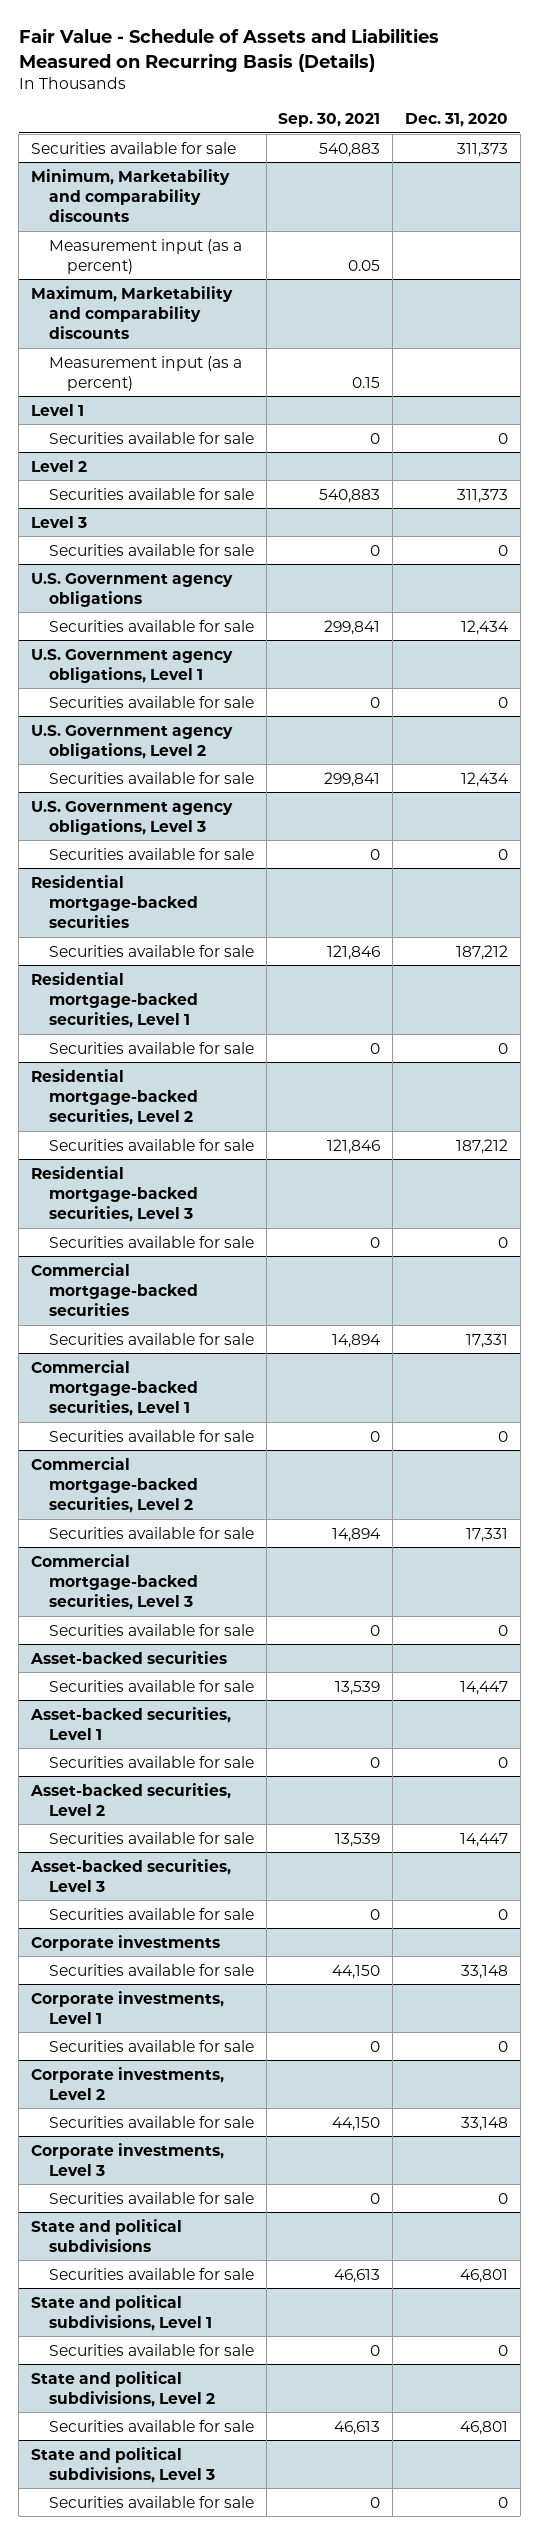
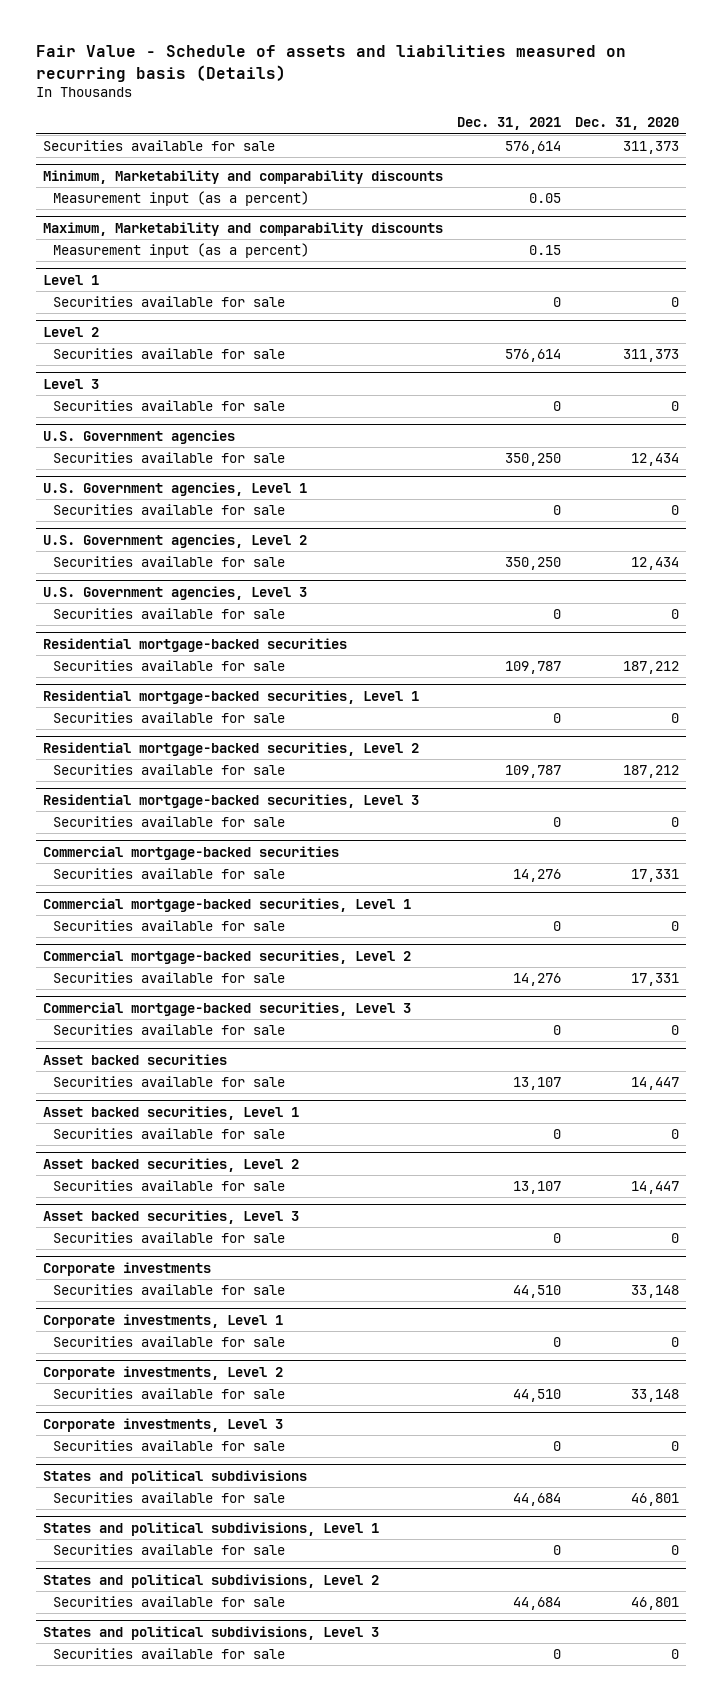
- Fair Value - Schedule of Assets and Liabilities Measured on Recurring Basis (Details)
+ Fair Value - Schedule of assets and liabilities measured on recurring basis (Details)
- | Sep. 30, 2021 | Dec. 31, 2020
+ | Dec. 31, 2021 | Dec. 31, 2020
- U.S. Government agency obligations
+ U.S. Government agencies
- U.S. Government agency obligations, Level 1
+ U.S. Government agencies, Level 1
- U.S. Government agency obligations, Level 2
+ U.S. Government agencies, Level 2
- U.S. Government agency obligations, Level 3
+ U.S. Government agencies, Level 3
- Asset-backed securities
+ Asset backed securities
- Asset-backed securities, Level 1
+ Asset backed securities, Level 1
- Asset-backed securities, Level 2
+ Asset backed securities, Level 2
- Asset-backed securities, Level 3
+ Asset backed securities, Level 3
- State and political subdivisions
+ States and political subdivisions
- State and political subdivisions, Level 1
+ States and political subdivisions, Level 1
- State and political subdivisions, Level 2
+ States and political subdivisions, Level 2
- State and political subdivisions, Level 3
+ States and political subdivisions, Level 3

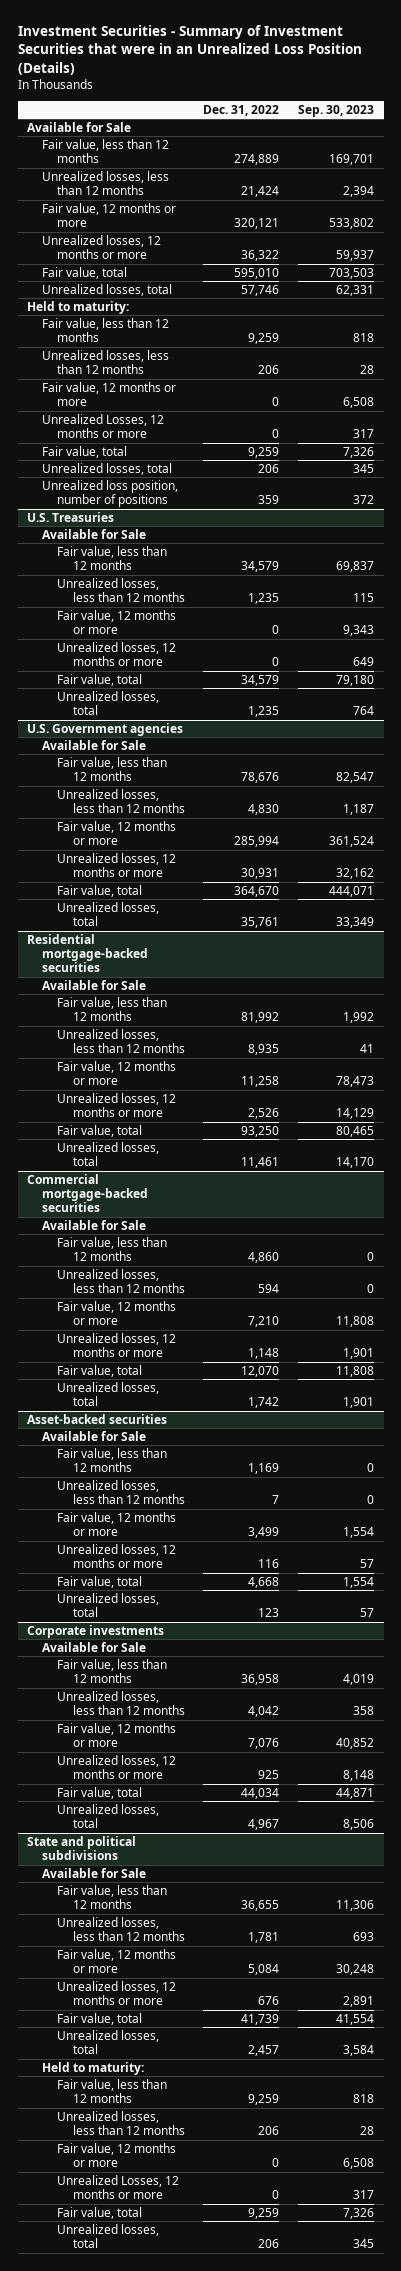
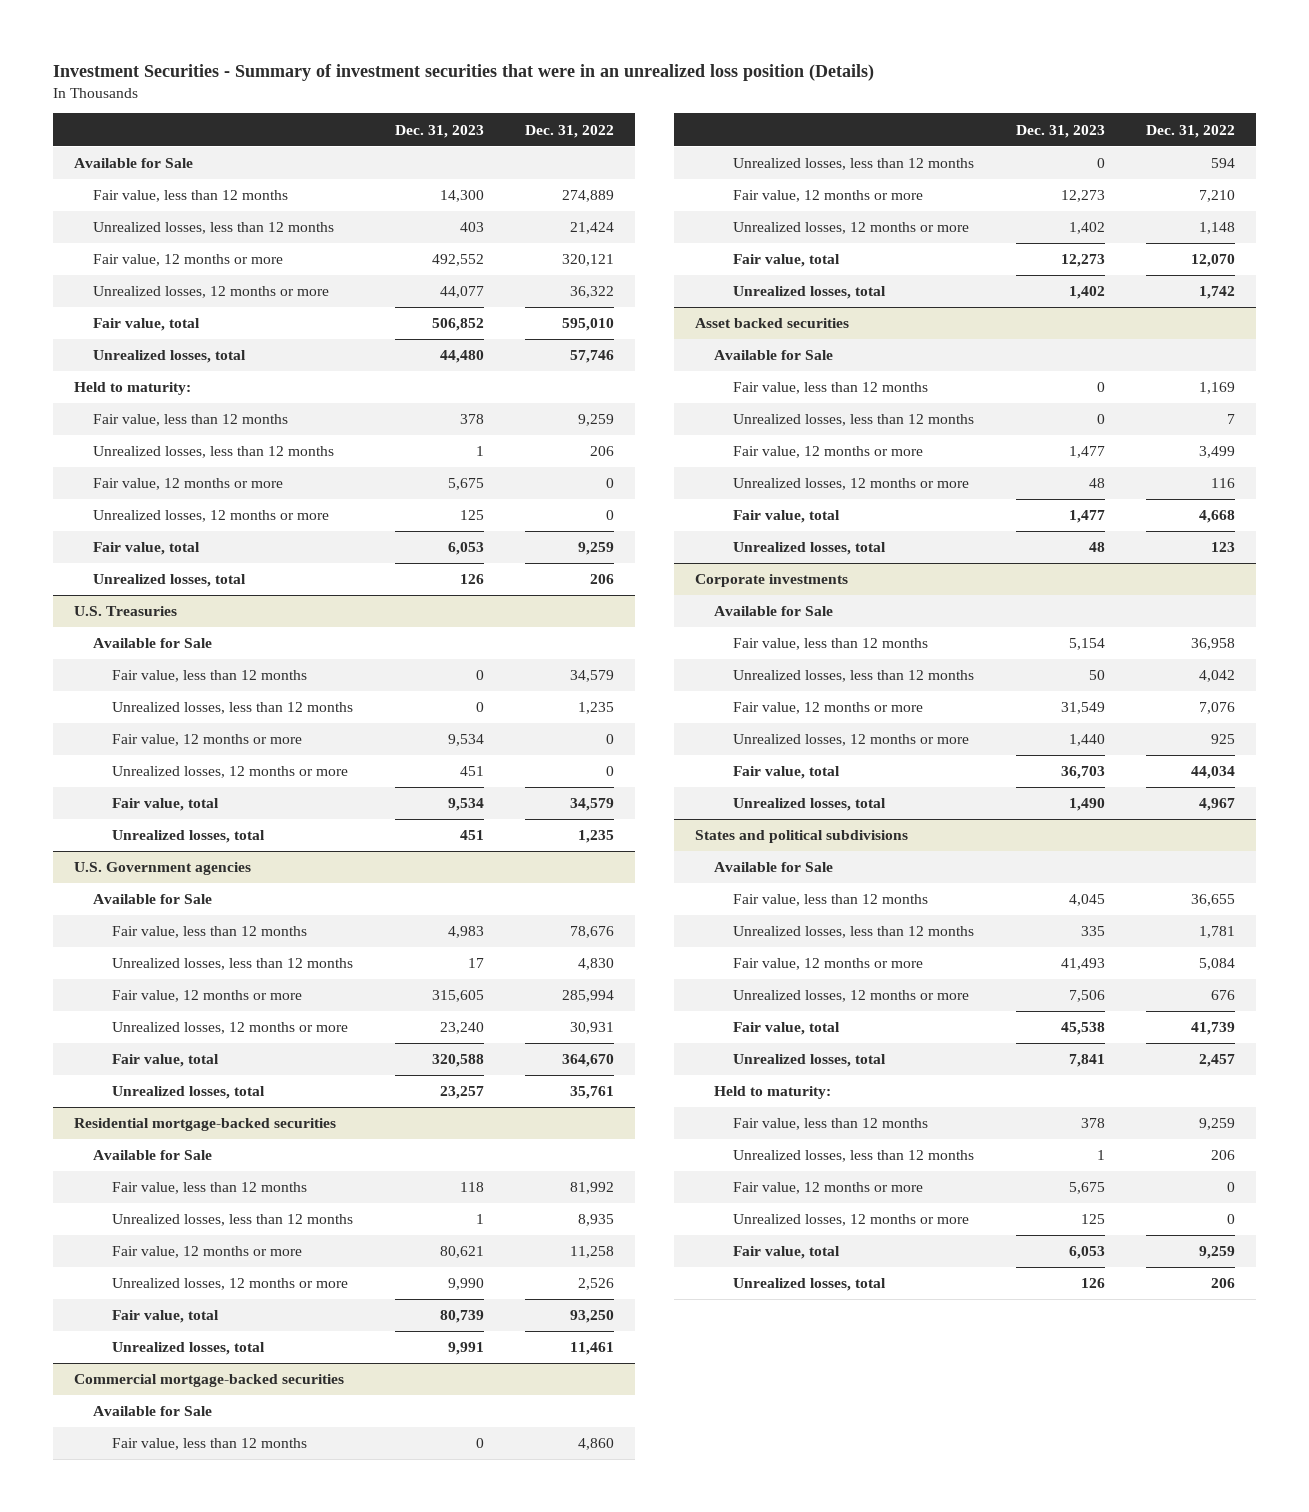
- Investment Securities - Summary of Investment Securities that were in an Unrealized Loss Position (Details)
+ Investment Securities - Summary of investment securities that were in an unrealized loss position (Details)
- | Dec. 31, 2022 | Sep. 30, 2023
+ | Dec. 31, 2023 | Dec. 31, 2022
- Unrealized Losses, 12 months or more | 0 | 317
+ Unrealized losses, 12 months or more | 125 | 0
- Unrealized loss position, number of positions | 359 | 372
- Asset-backed securities
+ Asset backed securities
- State and political subdivisions
+ States and political subdivisions
- Unrealized Losses, 12 months or more | 0 | 317
+ Unrealized losses, 12 months or more | 125 | 0

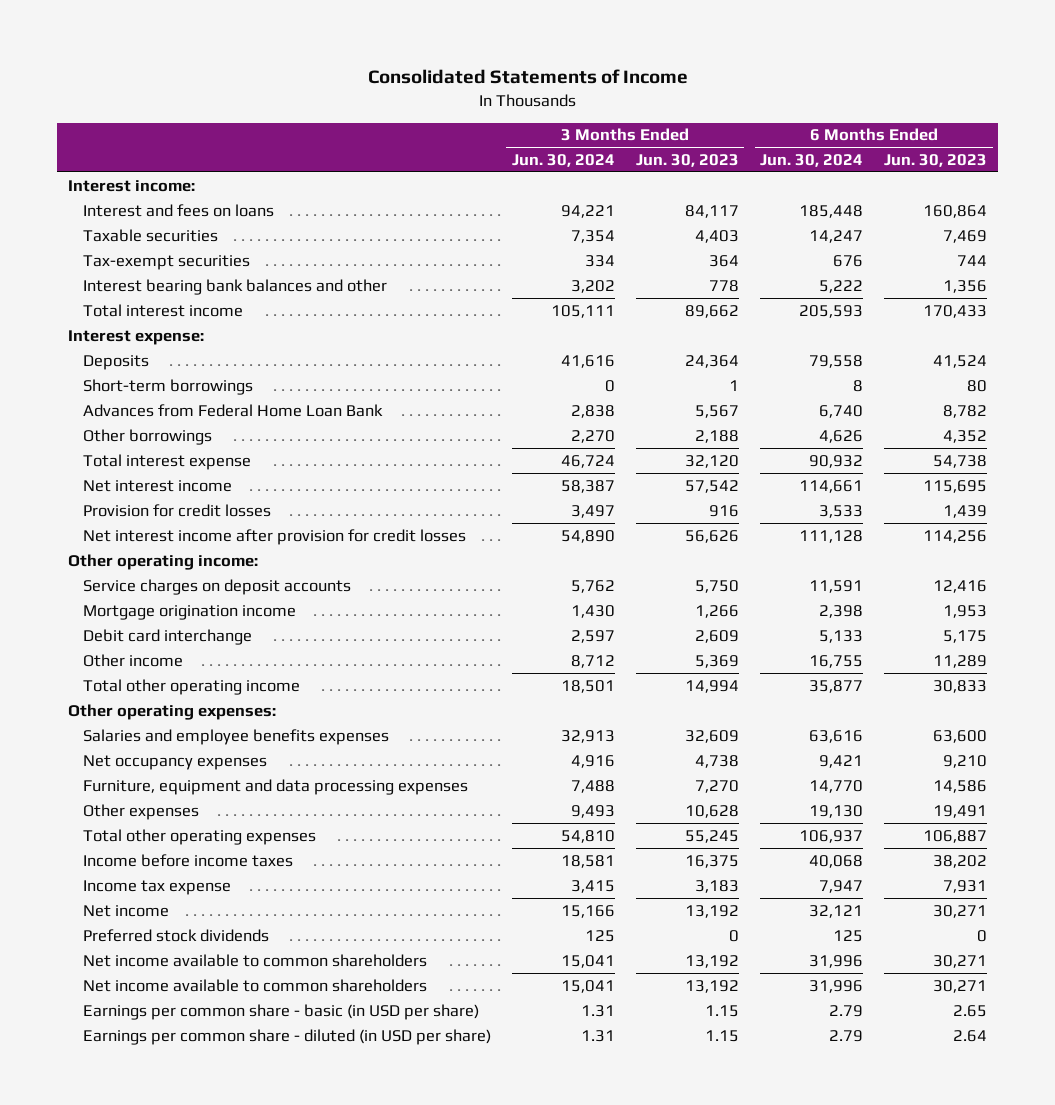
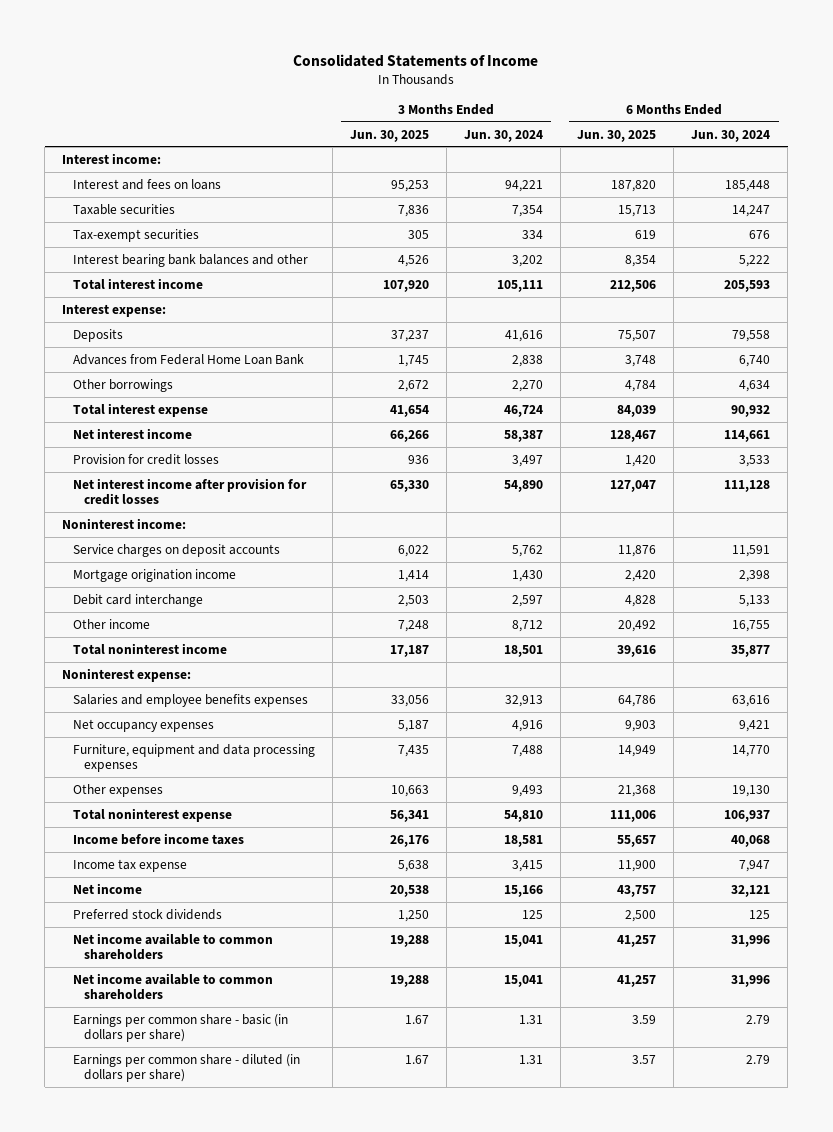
- | 3 Months Ended Jun. 30, 2024 | 3 Months Ended Jun. 30, 2023 | 6 Months Ended Jun. 30, 2024 | 6 Months Ended Jun. 30, 2023
+ | 3 Months Ended Jun. 30, 2025 | 3 Months Ended Jun. 30, 2024 | 6 Months Ended Jun. 30, 2025 | 6 Months Ended Jun. 30, 2024
- Short-term borrowings | 0 | 1 | 8 | 80
- Other borrowings | 2,270 | 2,188 | 4,626 | 4,352
+ Other borrowings | 2,672 | 2,270 | 4,784 | 4,634
- Other operating income:
+ Noninterest income:
- Total other operating income | 18,501 | 14,994 | 35,877 | 30,833
- Other operating expenses:
+ Total noninterest income | 17,187 | 18,501 | 39,616 | 35,877
+ Noninterest expense:
- Total other operating expenses | 54,810 | 55,245 | 106,937 | 106,887
+ Total noninterest expense | 56,341 | 54,810 | 111,006 | 106,937
- Earnings per common share - basic (in USD per share) | 1.31 | 1.15 | 2.79 | 2.65
- Earnings per common share - diluted (in USD per share) | 1.31 | 1.15 | 2.79 | 2.64
+ Earnings per common share - basic (in dollars per share) | 1.67 | 1.31 | 3.59 | 2.79
+ Earnings per common share - diluted (in dollars per share) | 1.67 | 1.31 | 3.57 | 2.79

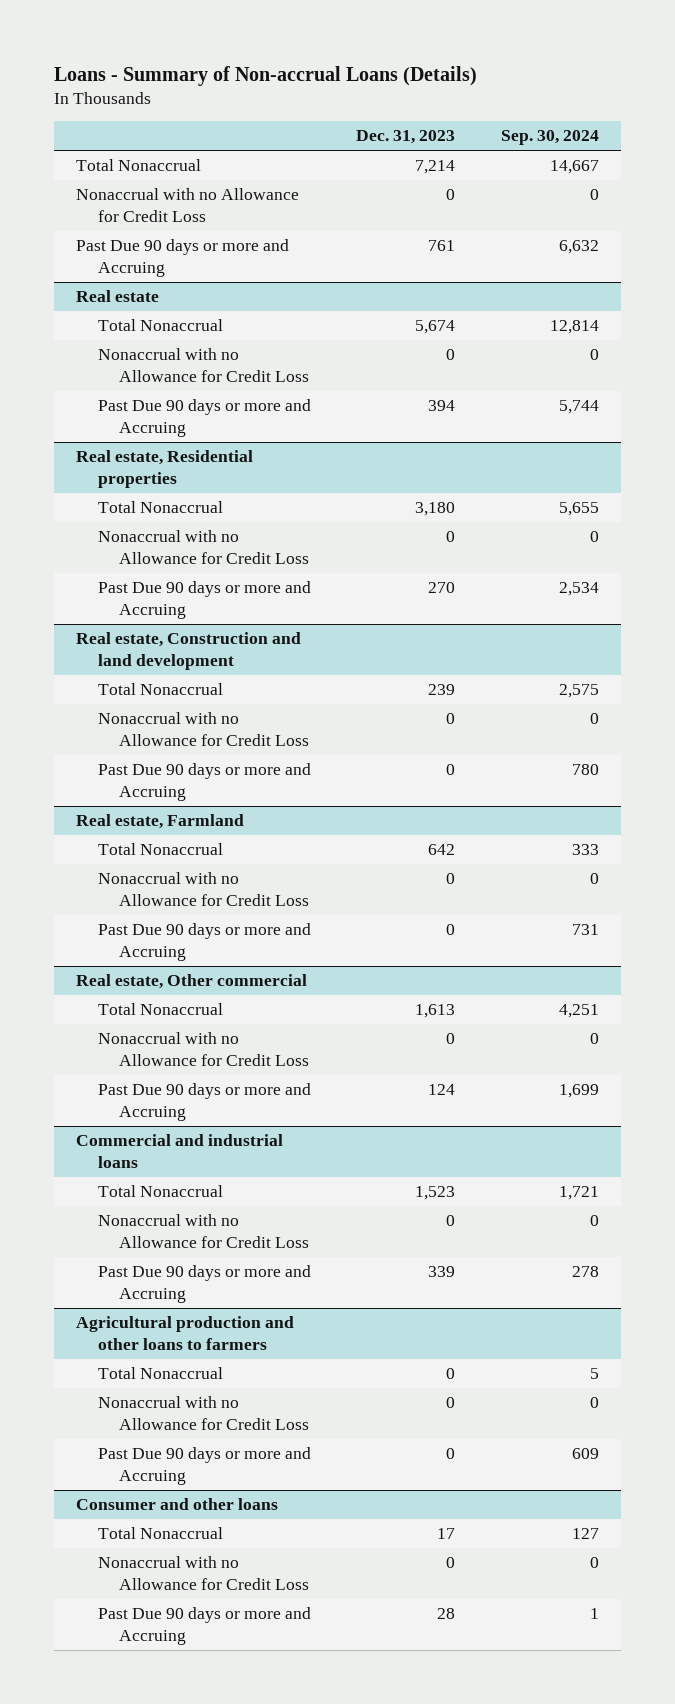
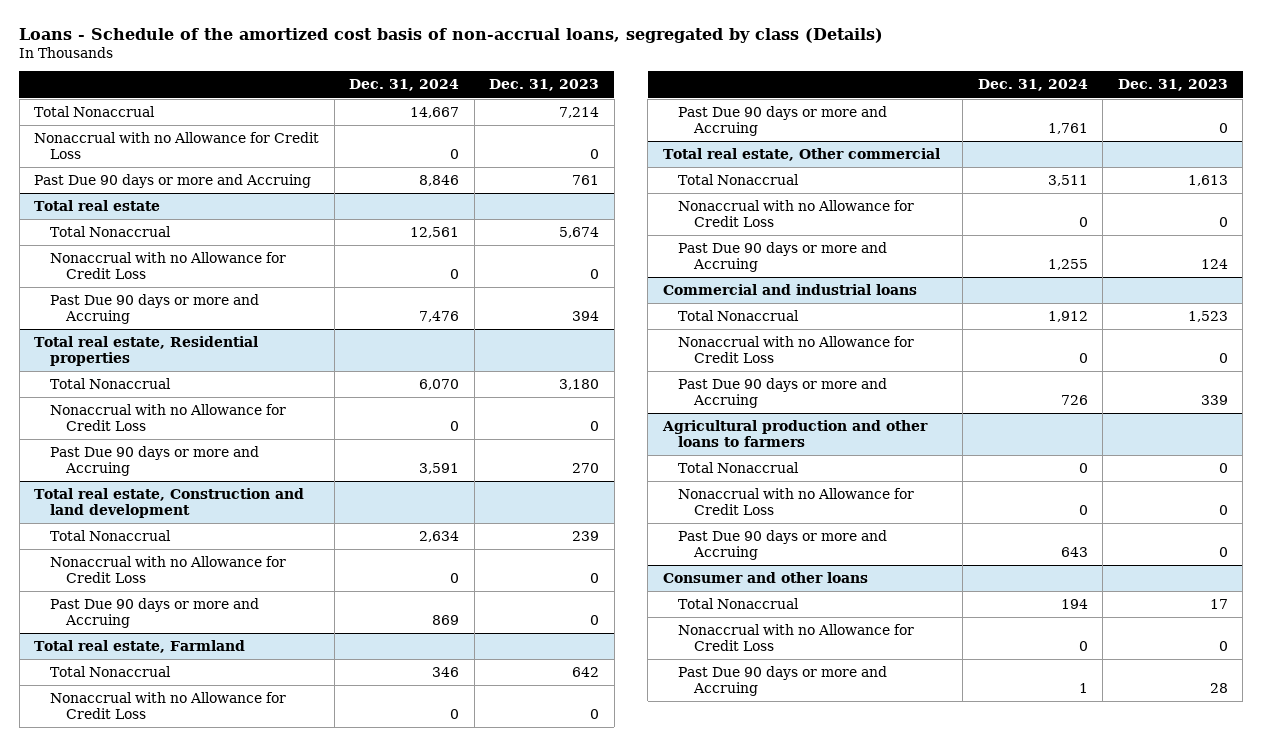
- Loans - Summary of Non-accrual Loans (Details)
+ Loans - Schedule of the amortized cost basis of non-accrual loans, segregated by class (Details)
- | Dec. 31, 2023 | Sep. 30, 2024
+ | Dec. 31, 2024 | Dec. 31, 2023
- Real estate
+ Total real estate
- Real estate, Residential properties
+ Total real estate, Residential properties
- Real estate, Construction and land development
+ Total real estate, Construction and land development
- Real estate, Farmland
+ Total real estate, Farmland
- Real estate, Other commercial
+ Total real estate, Other commercial

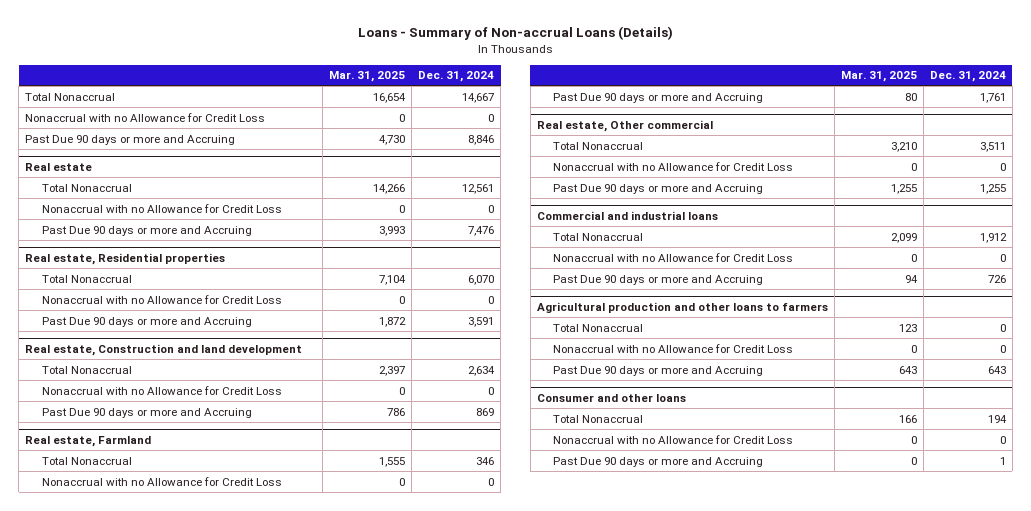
- Loans - Schedule of the amortized cost basis of non-accrual loans, segregated by class (Details)
+ Loans - Summary of Non-accrual Loans (Details)
- | Dec. 31, 2024 | Dec. 31, 2023
+ | Mar. 31, 2025 | Dec. 31, 2024
- Total real estate
+ Real estate
- Total real estate, Residential properties
+ Real estate, Residential properties
- Total real estate, Construction and land development
+ Real estate, Construction and land development
- Total real estate, Farmland
+ Real estate, Farmland
- Total real estate, Other commercial
+ Real estate, Other commercial

